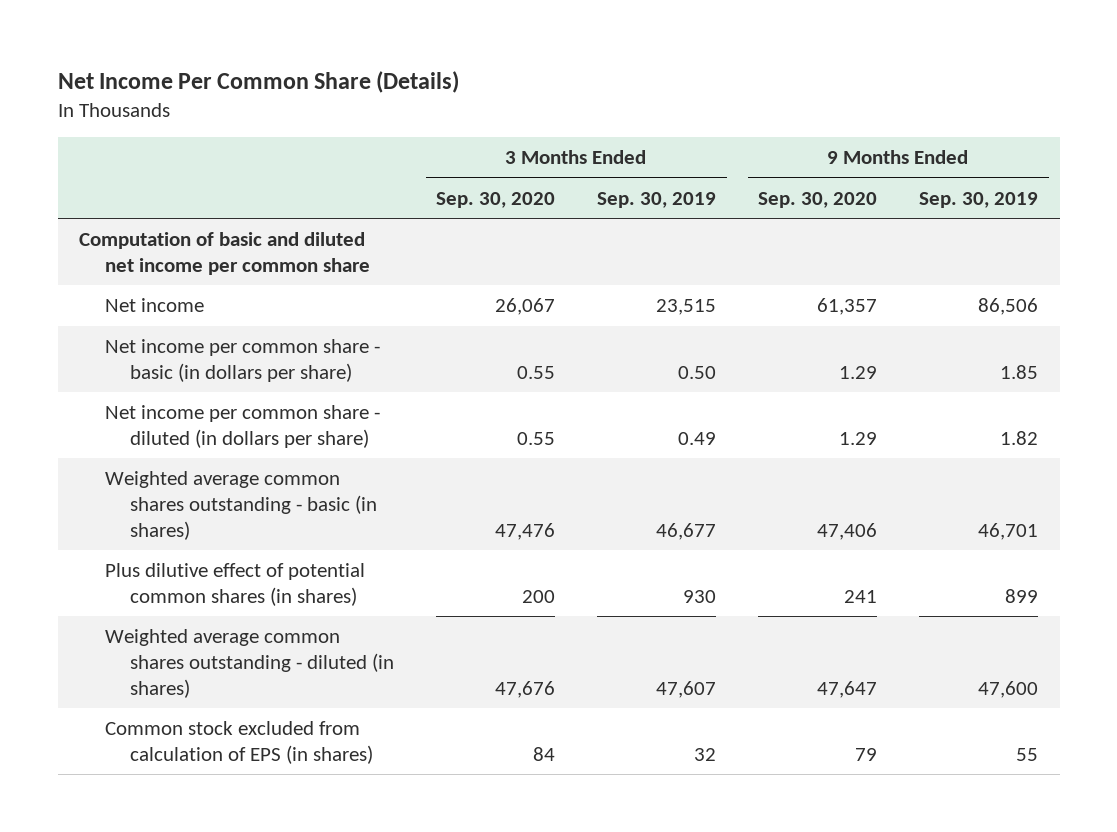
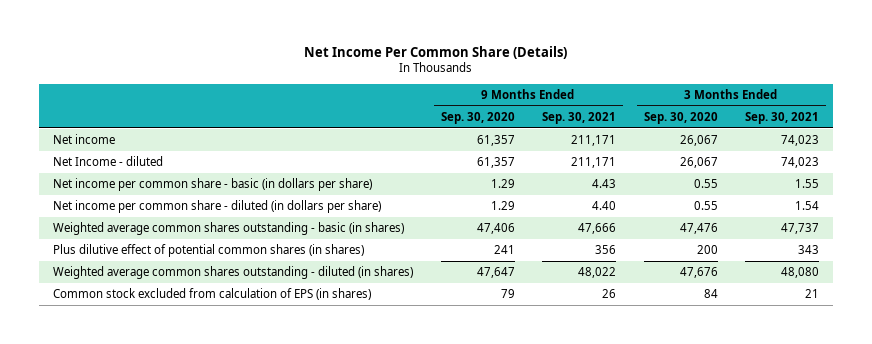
- | 3 Months Ended Sep. 30, 2020 | 3 Months Ended Sep. 30, 2019 | 9 Months Ended Sep. 30, 2020 | 9 Months Ended Sep. 30, 2019
+ | 9 Months Ended Sep. 30, 2020 | 9 Months Ended Sep. 30, 2021 | 3 Months Ended Sep. 30, 2020 | 3 Months Ended Sep. 30, 2021
- Computation of basic and diluted net income per common share
+ Net Income - diluted | 61,357 | 211,171 | 26,067 | 74,023

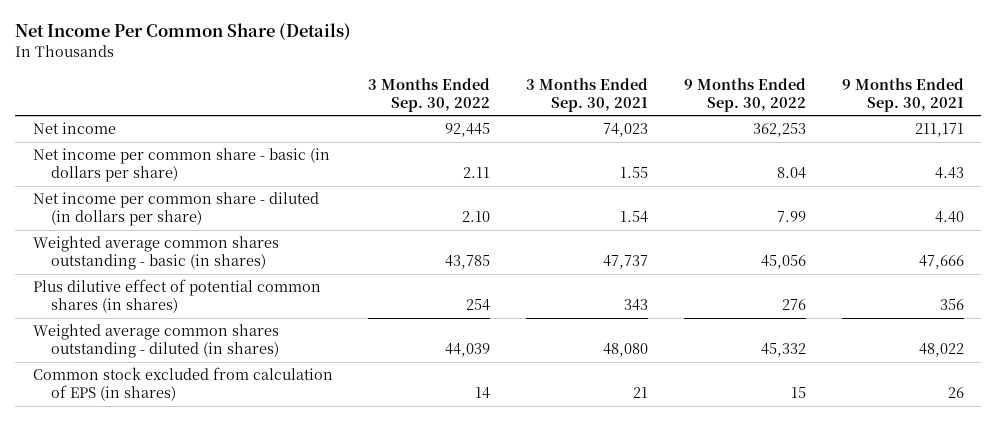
- | 9 Months Ended Sep. 30, 2020 | 9 Months Ended Sep. 30, 2021 | 3 Months Ended Sep. 30, 2020 | 3 Months Ended Sep. 30, 2021
+ | 3 Months Ended Sep. 30, 2022 | 3 Months Ended Sep. 30, 2021 | 9 Months Ended Sep. 30, 2022 | 9 Months Ended Sep. 30, 2021
- Net Income - diluted | 61,357 | 211,171 | 26,067 | 74,023

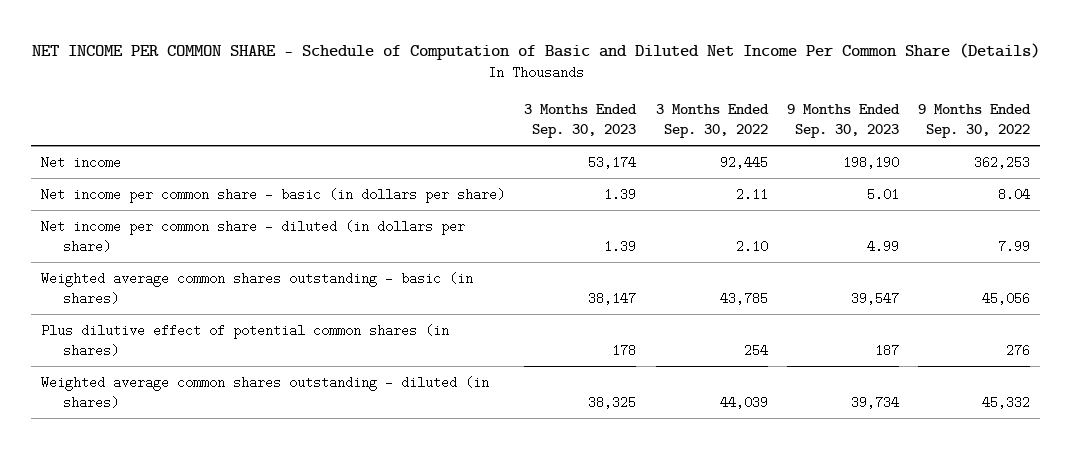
- Net Income Per Common Share (Details)
+ NET INCOME PER COMMON SHARE - Schedule of Computation of Basic and Diluted Net Income Per Common Share (Details)
- | 3 Months Ended Sep. 30, 2022 | 3 Months Ended Sep. 30, 2021 | 9 Months Ended Sep. 30, 2022 | 9 Months Ended Sep. 30, 2021
+ | 3 Months Ended Sep. 30, 2023 | 3 Months Ended Sep. 30, 2022 | 9 Months Ended Sep. 30, 2023 | 9 Months Ended Sep. 30, 2022
- Common stock excluded from calculation of EPS (in shares) | 14 | 21 | 15 | 26

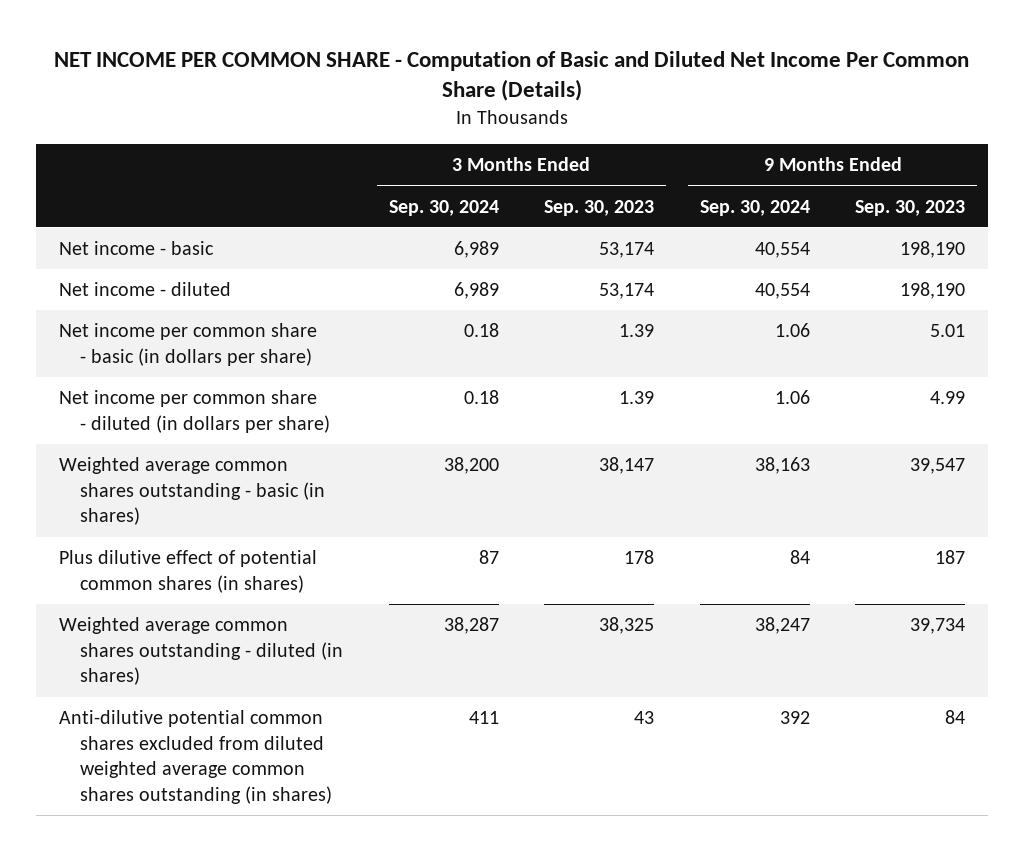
- NET INCOME PER COMMON SHARE - Schedule of Computation of Basic and Diluted Net Income Per Common Share (Details)
+ NET INCOME PER COMMON SHARE - Computation of Basic and Diluted Net Income Per Common Share (Details)
- | 3 Months Ended Sep. 30, 2023 | 3 Months Ended Sep. 30, 2022 | 9 Months Ended Sep. 30, 2023 | 9 Months Ended Sep. 30, 2022
+ | 3 Months Ended Sep. 30, 2024 | 3 Months Ended Sep. 30, 2023 | 9 Months Ended Sep. 30, 2024 | 9 Months Ended Sep. 30, 2023
- Net income | 53,174 | 92,445 | 198,190 | 362,253
+ Net income - basic | 6,989 | 53,174 | 40,554 | 198,190
+ Net income - diluted | 6,989 | 53,174 | 40,554 | 198,190
+ Anti-dilutive potential common shares excluded from diluted weighted average common shares outstanding (in shares) | 411 | 43 | 392 | 84

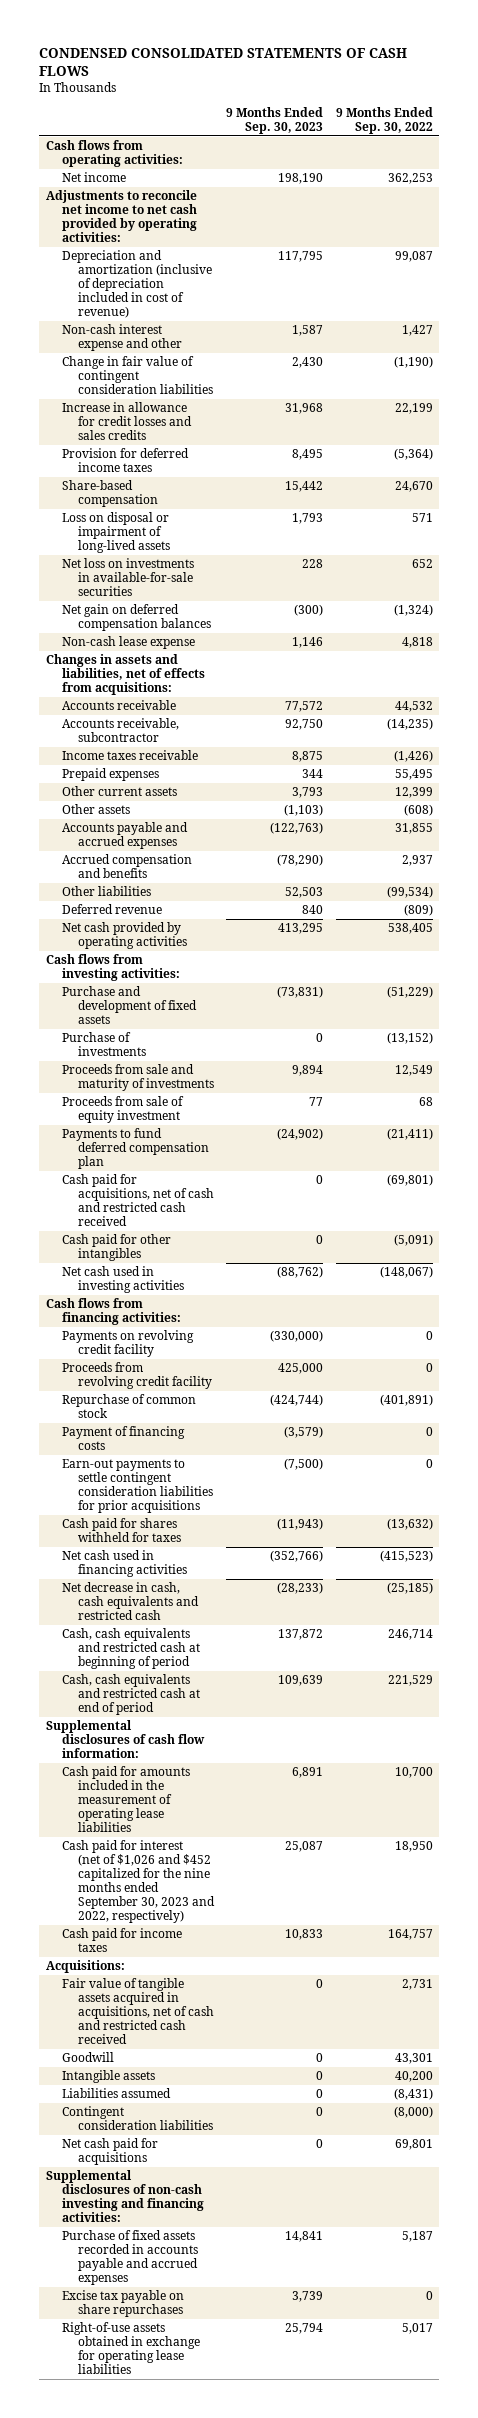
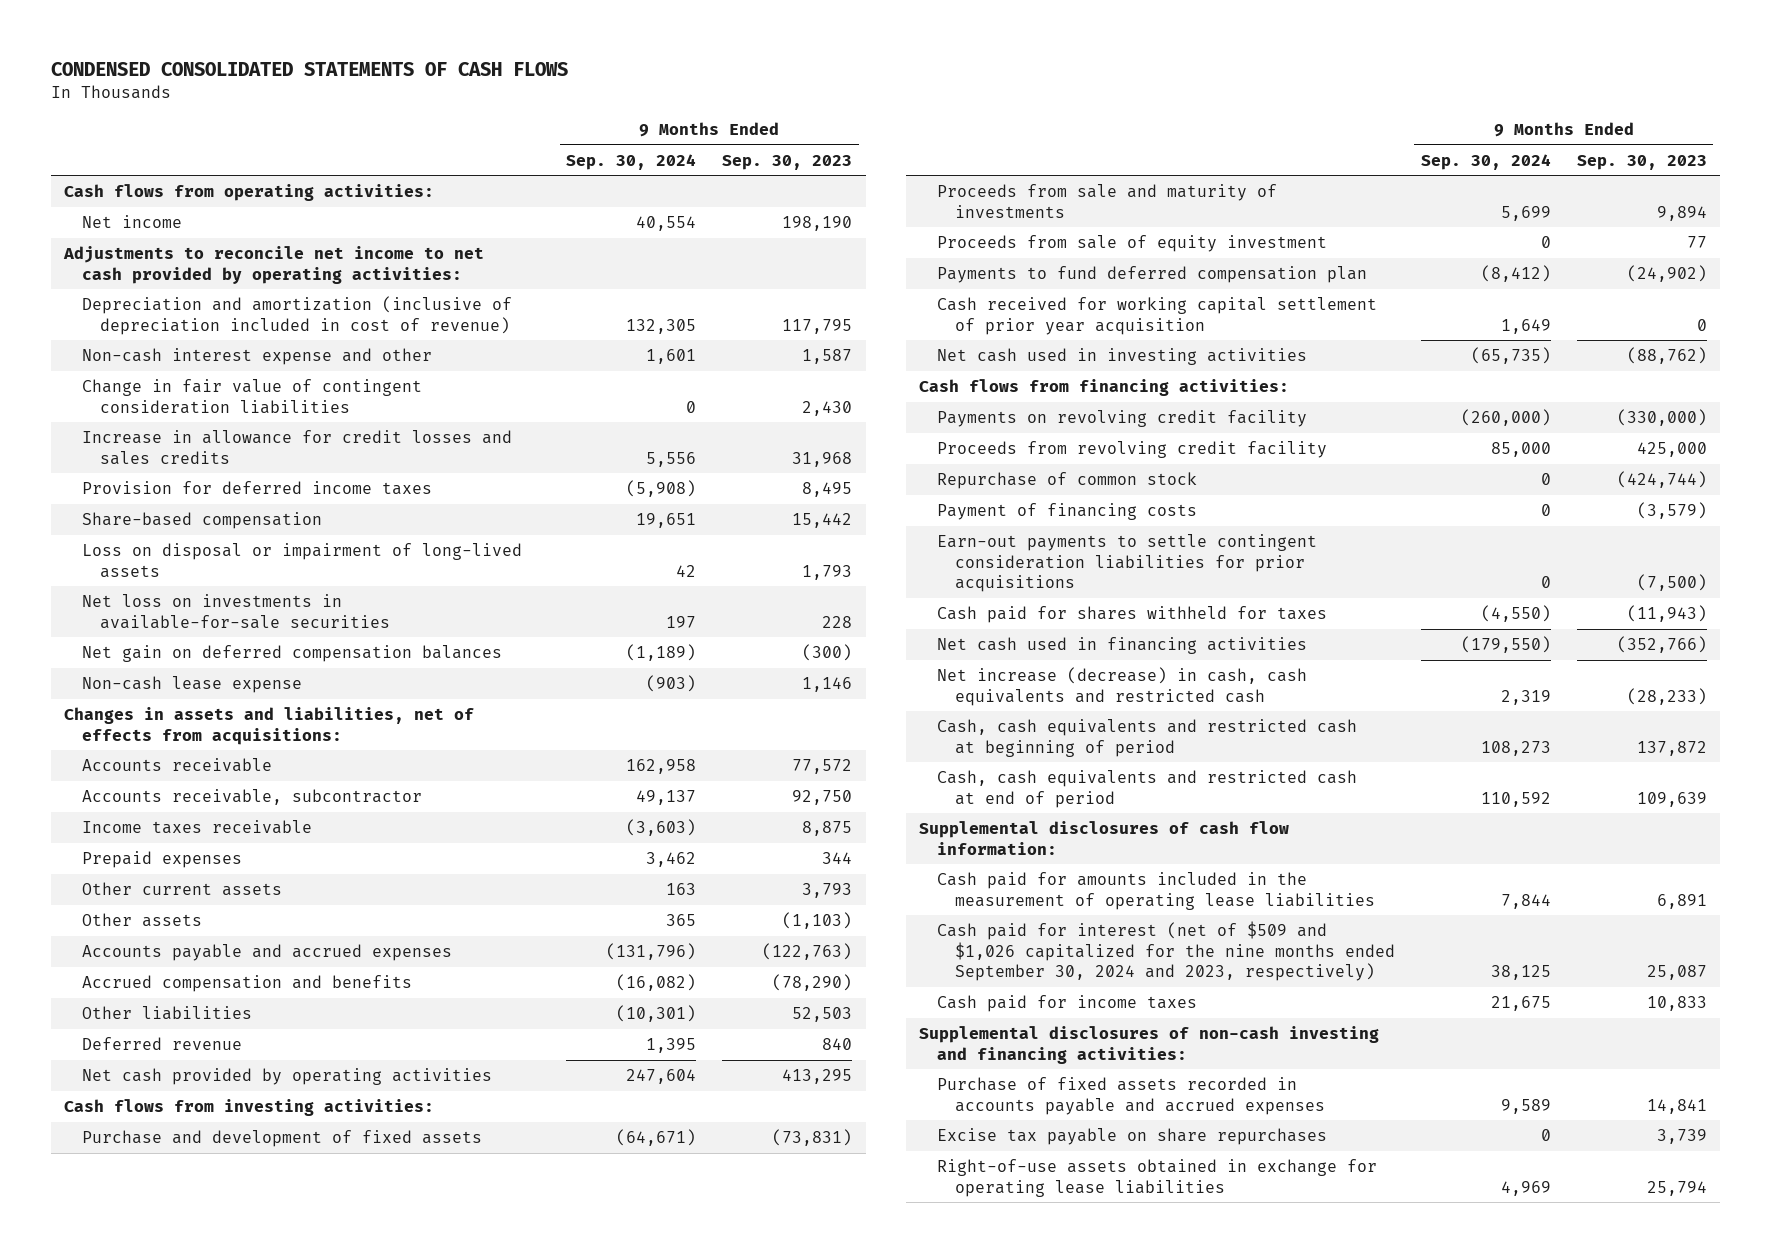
- | 9 Months Ended Sep. 30, 2023 | 9 Months Ended Sep. 30, 2022
+ | 9 Months Ended Sep. 30, 2024 | 9 Months Ended Sep. 30, 2023
- Purchase of investments | 0 | (13,152)
- Cash paid for acquisitions, net of cash and restricted cash received | 0 | (69,801)
- Cash paid for other intangibles | 0 | (5,091)
+ Cash received for working capital settlement of prior year acquisition | 1,649 | 0
- Net decrease in cash, cash equivalents and restricted cash | (28,233) | (25,185)
+ Net increase (decrease) in cash, cash equivalents and restricted cash | 2,319 | (28,233)
- Cash paid for interest (net of $1,026 and $452 capitalized for the nine months ended September 30, 2023 and 2022, respectively) | 25,087 | 18,950
+ Cash paid for interest (net of $509 and $1,026 capitalized for the nine months ended September 30, 2024 and 2023, respectively) | 38,125 | 25,087
- Acquisitions:
- Fair value of tangible assets acquired in acquisitions, net of cash and restricted cash received | 0 | 2,731
- Goodwill | 0 | 43,301
- Intangible assets | 0 | 40,200
- Liabilities assumed | 0 | (8,431)
- Contingent consideration liabilities | 0 | (8,000)
- Net cash paid for acquisitions | 0 | 69,801

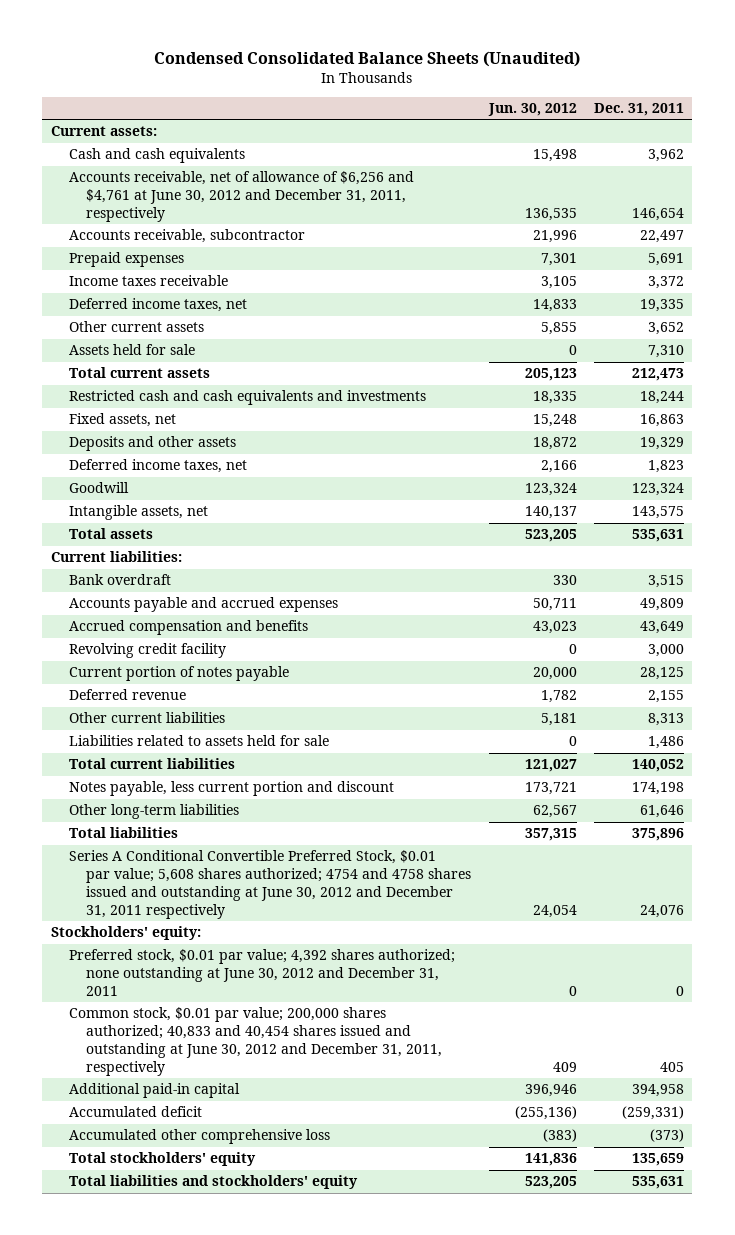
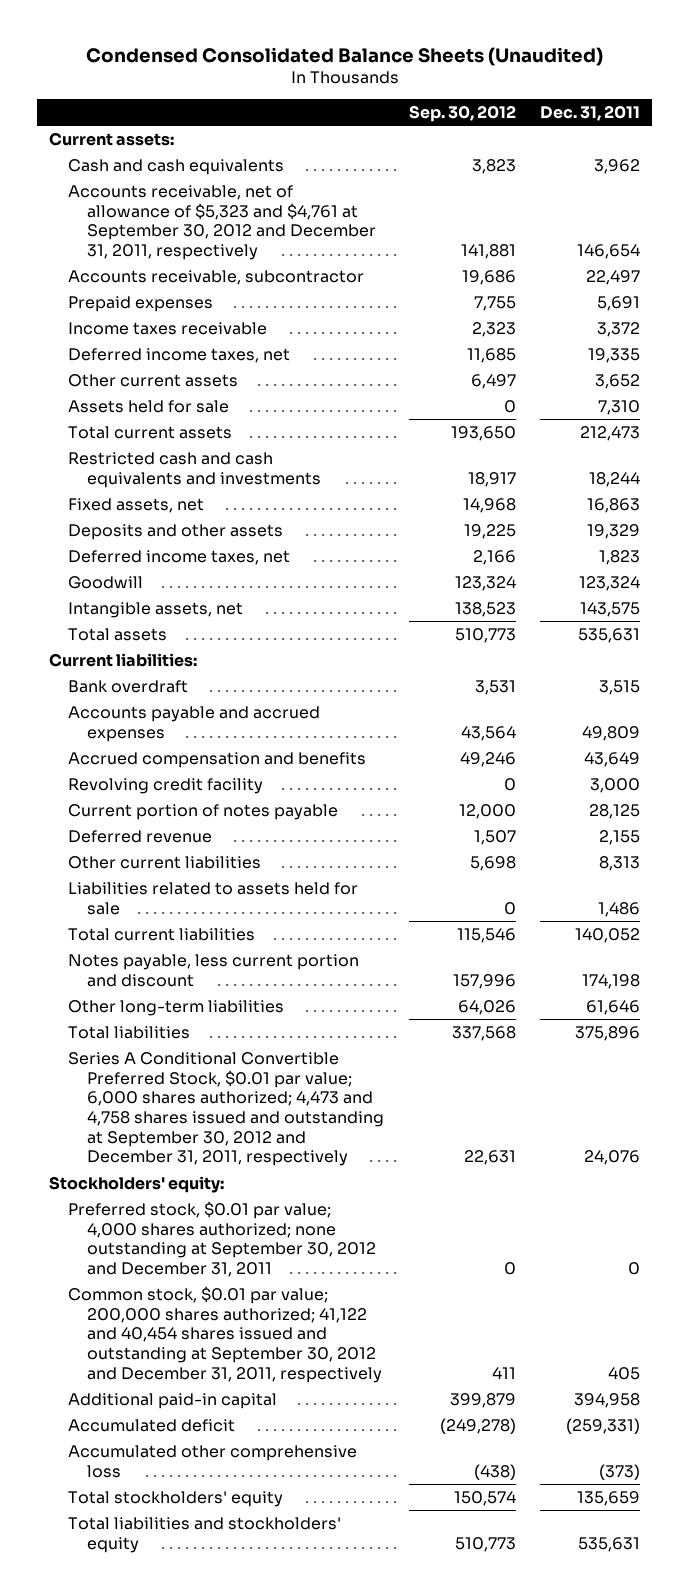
- | Jun. 30, 2012 | Dec. 31, 2011
+ | Sep. 30, 2012 | Dec. 31, 2011
- Accounts receivable, net of allowance of $6,256 and $4,761 at June 30, 2012 and December 31, 2011, respectively | 136,535 | 146,654
+ Accounts receivable, net of allowance of $5,323 and $4,761 at September 30, 2012 and December 31, 2011, respectively | 141,881 | 146,654
- Series A Conditional Convertible Preferred Stock, $0.01 par value; 5,608 shares authorized; 4754 and 4758 shares issued and outstanding at June 30, 2012 and December 31, 2011 respectively | 24,054 | 24,076
+ Series A Conditional Convertible Preferred Stock, $0.01 par value; 6,000 shares authorized; 4,473 and 4,758 shares issued and outstanding at September 30, 2012 and December 31, 2011, respectively | 22,631 | 24,076
- Preferred stock, $0.01 par value; 4,392 shares authorized; none outstanding at June 30, 2012 and December 31, 2011 | 0 | 0
- Common stock, $0.01 par value; 200,000 shares authorized; 40,833 and 40,454 shares issued and outstanding at June 30, 2012 and December 31, 2011, respectively | 409 | 405
+ Preferred stock, $0.01 par value; 4,000 shares authorized; none outstanding at September 30, 2012 and December 31, 2011 | 0 | 0
+ Common stock, $0.01 par value; 200,000 shares authorized; 41,122 and 40,454 shares issued and outstanding at September 30, 2012 and December 31, 2011, respectively | 411 | 405

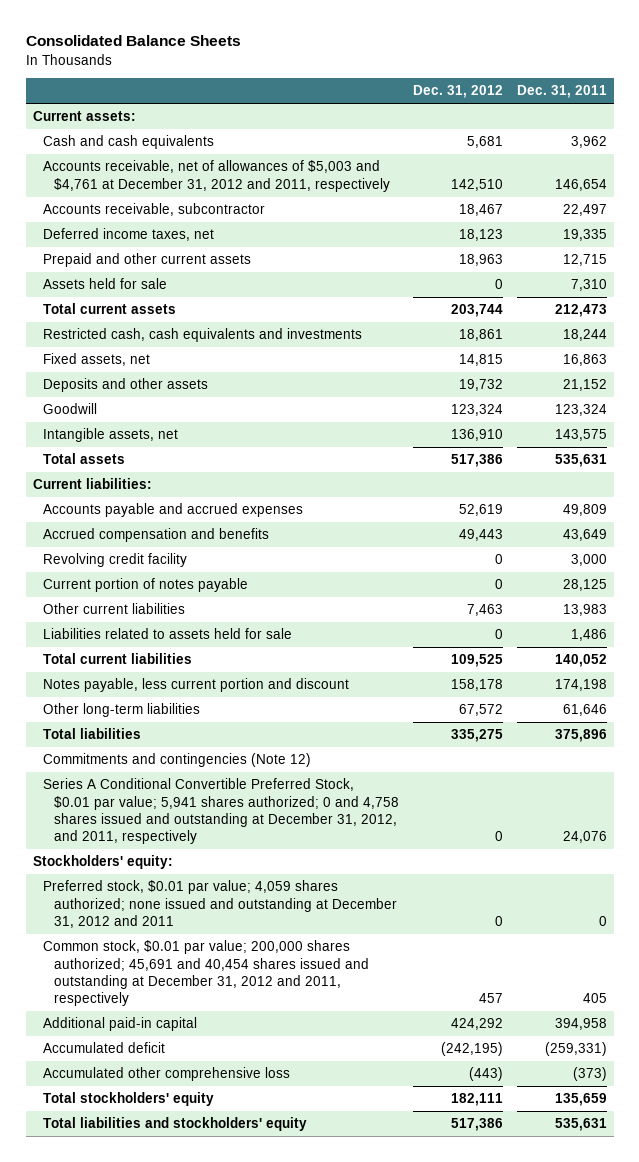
- Condensed Consolidated Balance Sheets (Unaudited)
+ Consolidated Balance Sheets
- | Sep. 30, 2012 | Dec. 31, 2011
+ | Dec. 31, 2012 | Dec. 31, 2011
- Accounts receivable, net of allowance of $5,323 and $4,761 at September 30, 2012 and December 31, 2011, respectively | 141,881 | 146,654
+ Accounts receivable, net of allowances of $5,003 and $4,761 at December 31, 2012 and 2011, respectively | 142,510 | 146,654
- Prepaid expenses | 7,755 | 5,691
- Income taxes receivable | 2,323 | 3,372
- Other current assets | 6,497 | 3,652
+ Prepaid and other current assets | 18,963 | 12,715
- Restricted cash and cash equivalents and investments | 18,917 | 18,244
+ Restricted cash, cash equivalents and investments | 18,861 | 18,244
- Deposits and other assets | 19,225 | 19,329
- Deferred income taxes, net | 2,166 | 1,823
+ Deposits and other assets | 19,732 | 21,152
- Bank overdraft | 3,531 | 3,515
- Deferred revenue | 1,507 | 2,155
- Other current liabilities | 5,698 | 8,313
+ Other current liabilities | 7,463 | 13,983
- Series A Conditional Convertible Preferred Stock, $0.01 par value; 6,000 shares authorized; 4,473 and 4,758 shares issued and outstanding at September 30, 2012 and December 31, 2011, respectively | 22,631 | 24,076
+ Commitments and contingencies (Note 12)
+ Series A Conditional Convertible Preferred Stock, $0.01 par value; 5,941 shares authorized; 0 and 4,758 shares issued and outstanding at December 31, 2012, and 2011, respectively | 0 | 24,076
- Preferred stock, $0.01 par value; 4,000 shares authorized; none outstanding at September 30, 2012 and December 31, 2011 | 0 | 0
- Common stock, $0.01 par value; 200,000 shares authorized; 41,122 and 40,454 shares issued and outstanding at September 30, 2012 and December 31, 2011, respectively | 411 | 405
+ Preferred stock, $0.01 par value; 4,059 shares authorized; none issued and outstanding at December 31, 2012 and 2011 | 0 | 0
+ Common stock, $0.01 par value; 200,000 shares authorized; 45,691 and 40,454 shares issued and outstanding at December 31, 2012 and 2011, respectively | 457 | 405

